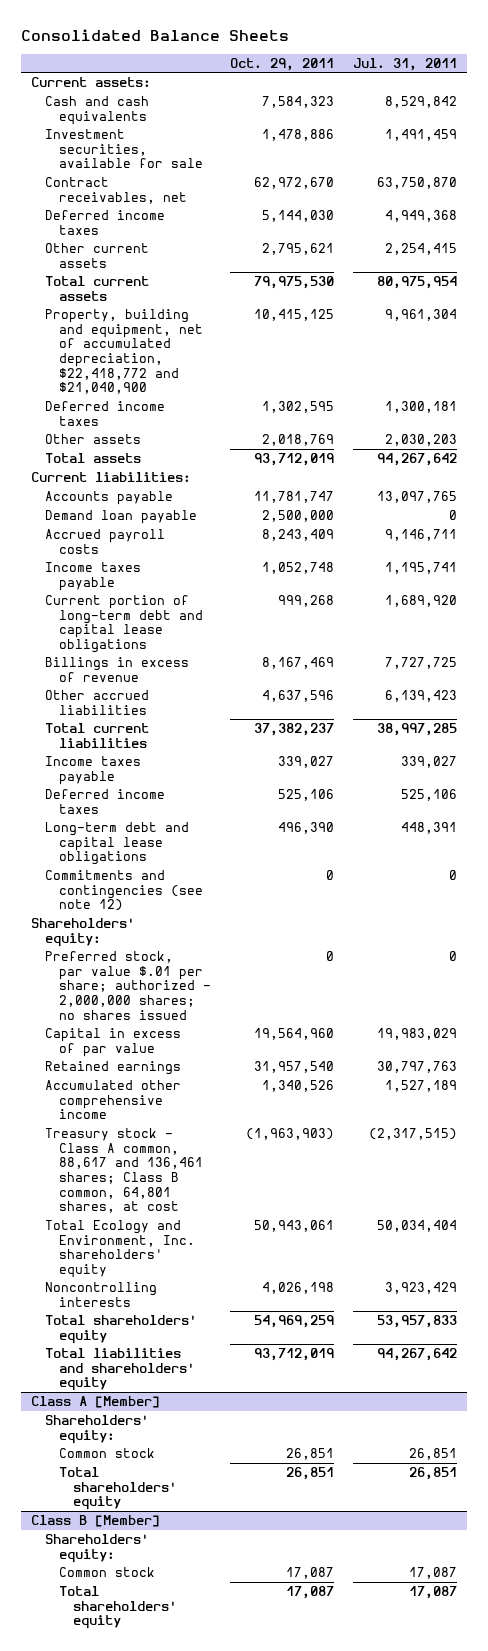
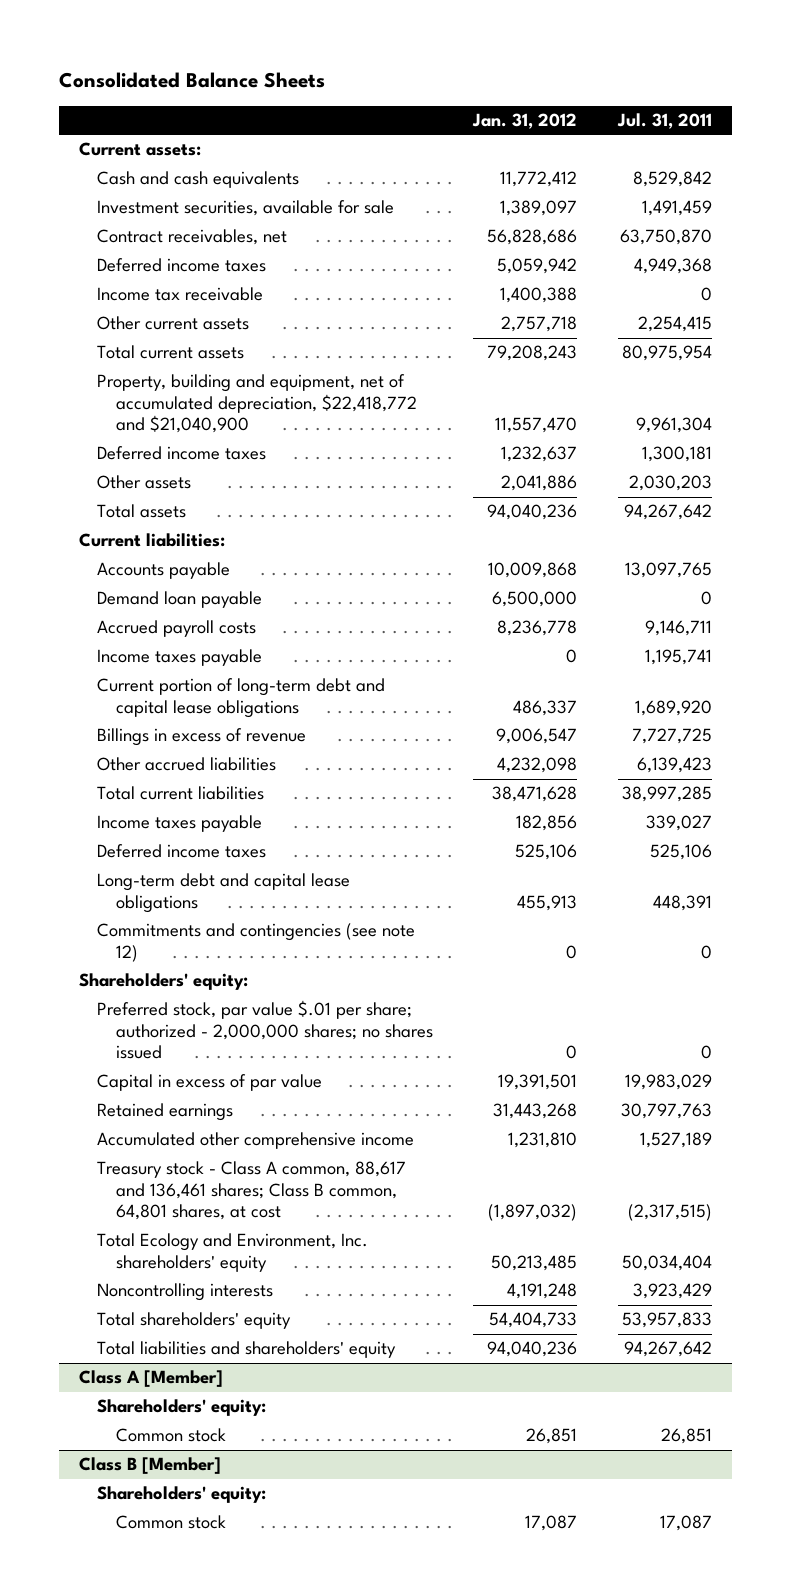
- | Oct. 29, 2011 | Jul. 31, 2011
+ | Jan. 31, 2012 | Jul. 31, 2011
+ Income tax receivable | 1,400,388 | 0
@ Class A [Member]
- Total shareholders' equity | 26,851 | 26,851
@ Class B [Member]
- Total shareholders' equity | 17,087 | 17,087

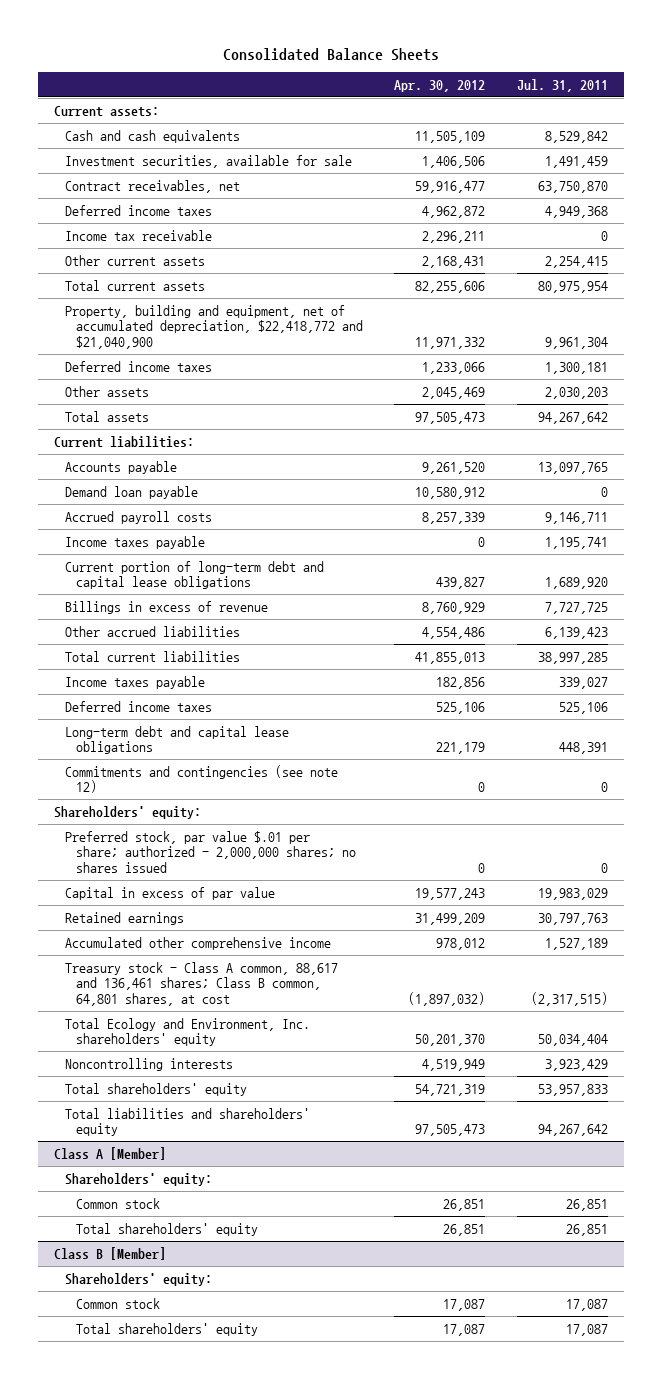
- | Jan. 31, 2012 | Jul. 31, 2011
+ | Apr. 30, 2012 | Jul. 31, 2011
@ Class A [Member]
+ Total shareholders' equity | 26,851 | 26,851
@ Class B [Member]
+ Total shareholders' equity | 17,087 | 17,087

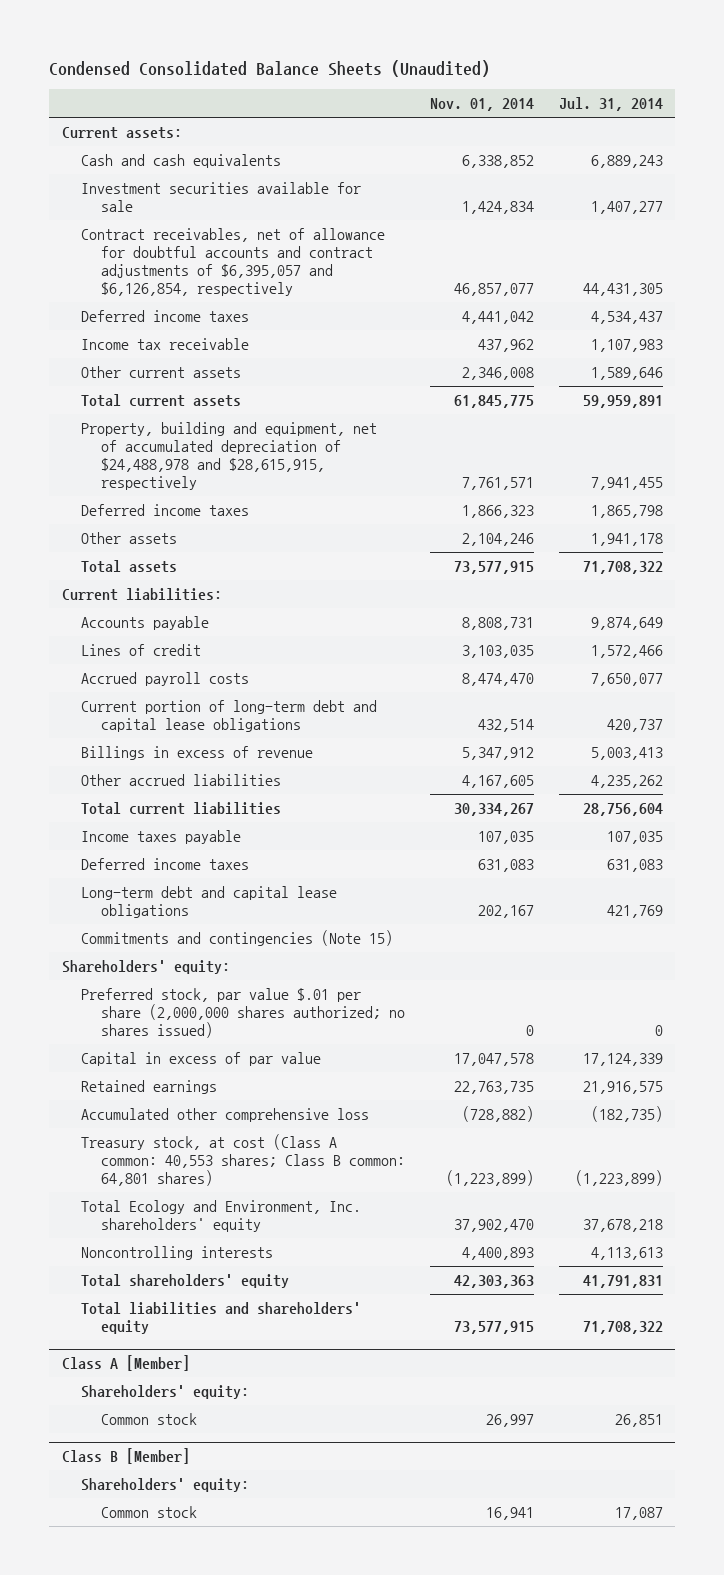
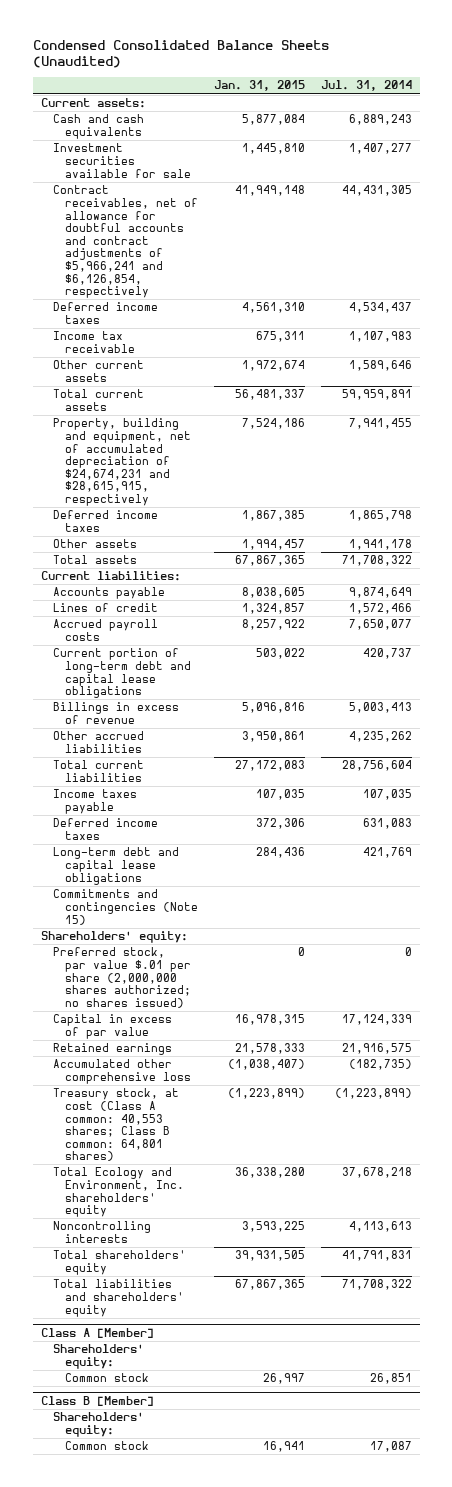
- | Nov. 01, 2014 | Jul. 31, 2014
+ | Jan. 31, 2015 | Jul. 31, 2014
- Contract receivables, net of allowance for doubtful accounts and contract adjustments of $6,395,057 and $6,126,854, respectively | 46,857,077 | 44,431,305
+ Contract receivables, net of allowance for doubtful accounts and contract adjustments of $5,966,241 and $6,126,854, respectively | 41,949,148 | 44,431,305
- Property, building and equipment, net of accumulated depreciation of $24,488,978 and $28,615,915, respectively | 7,761,571 | 7,941,455
+ Property, building and equipment, net of accumulated depreciation of $24,674,231 and $28,615,915, respectively | 7,524,186 | 7,941,455

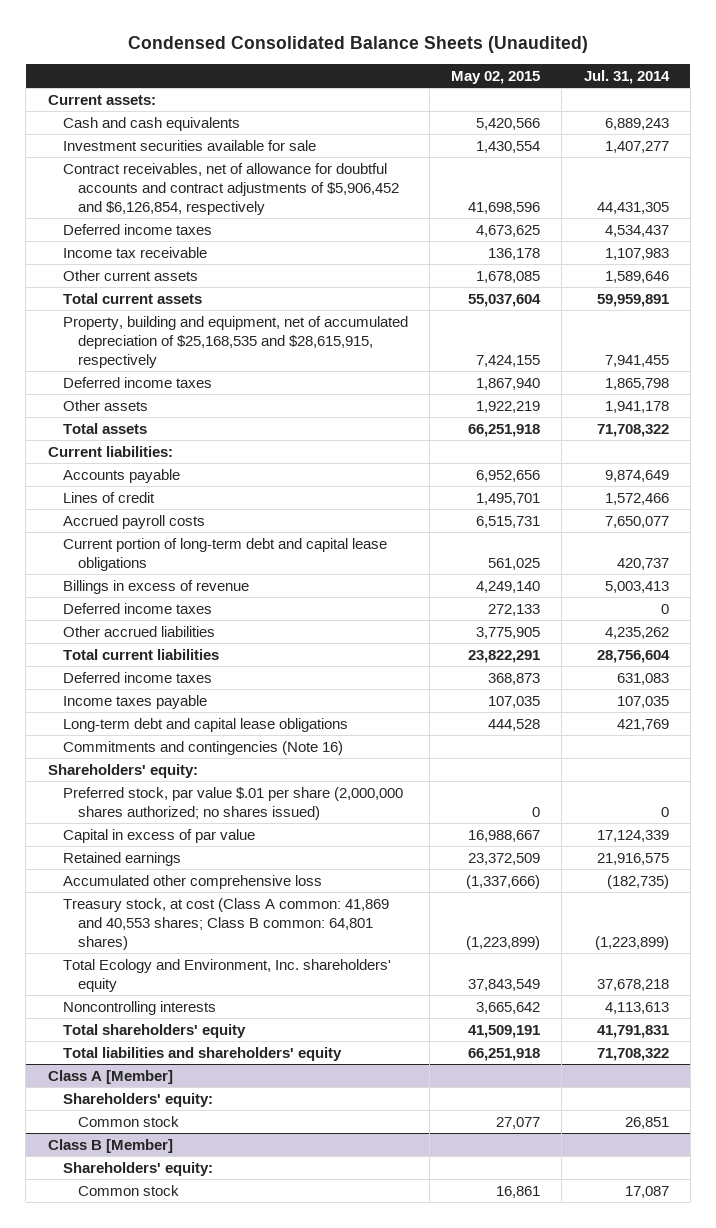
- | Jan. 31, 2015 | Jul. 31, 2014
+ | May 02, 2015 | Jul. 31, 2014
- Contract receivables, net of allowance for doubtful accounts and contract adjustments of $5,966,241 and $6,126,854, respectively | 41,949,148 | 44,431,305
+ Contract receivables, net of allowance for doubtful accounts and contract adjustments of $5,906,452 and $6,126,854, respectively | 41,698,596 | 44,431,305
- Property, building and equipment, net of accumulated depreciation of $24,674,231 and $28,615,915, respectively | 7,524,186 | 7,941,455
+ Property, building and equipment, net of accumulated depreciation of $25,168,535 and $28,615,915, respectively | 7,424,155 | 7,941,455
+ Deferred income taxes | 272,133 | 0
moved down: Income taxes payable | 107,035 | 107,035
- Commitments and contingencies (Note 15)
+ Commitments and contingencies (Note 16)
- Treasury stock, at cost (Class A common: 40,553 shares; Class B common: 64,801 shares) | (1,223,899) | (1,223,899)
+ Treasury stock, at cost (Class A common: 41,869 and 40,553 shares; Class B common: 64,801 shares) | (1,223,899) | (1,223,899)

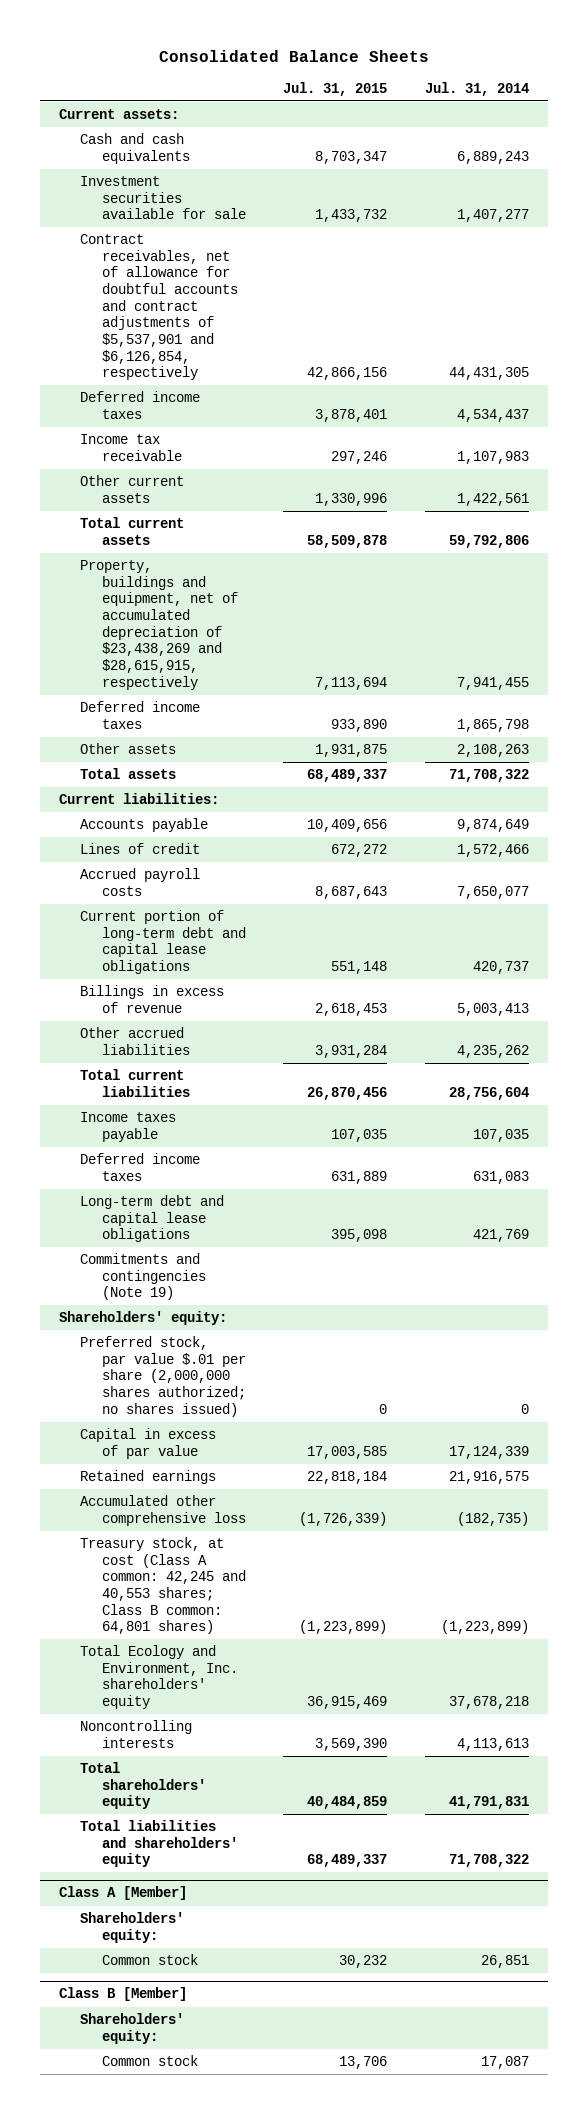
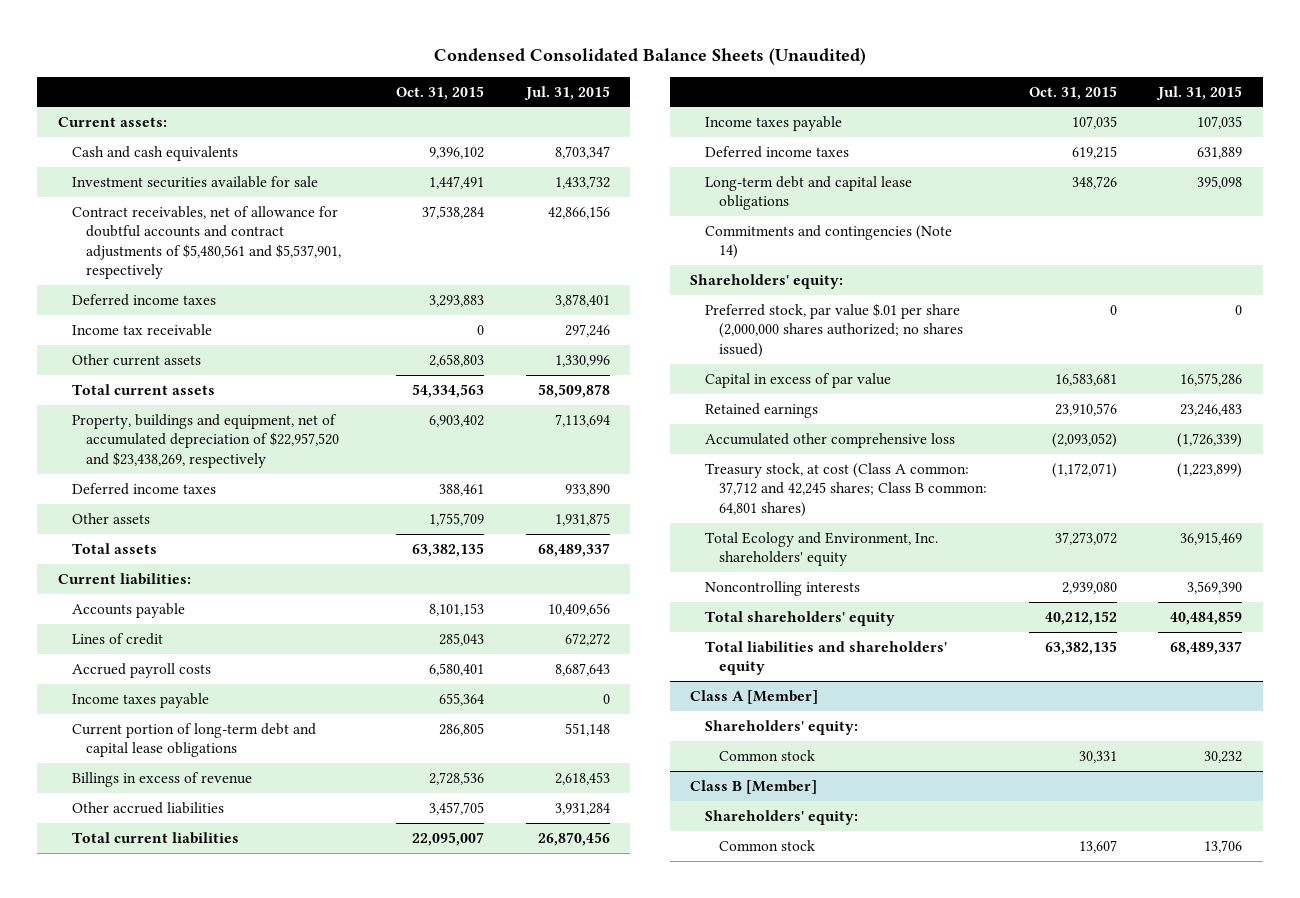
- Consolidated Balance Sheets
+ Condensed Consolidated Balance Sheets (Unaudited)
- | Jul. 31, 2015 | Jul. 31, 2014
+ | Oct. 31, 2015 | Jul. 31, 2015
- Contract receivables, net of allowance for doubtful accounts and contract adjustments of $5,537,901 and $6,126,854, respectively | 42,866,156 | 44,431,305
+ Contract receivables, net of allowance for doubtful accounts and contract adjustments of $5,480,561 and $5,537,901, respectively | 37,538,284 | 42,866,156
- Property, buildings and equipment, net of accumulated depreciation of $23,438,269 and $28,615,915, respectively | 7,113,694 | 7,941,455
+ Property, buildings and equipment, net of accumulated depreciation of $22,957,520 and $23,438,269, respectively | 6,903,402 | 7,113,694
+ Income taxes payable | 655,364 | 0
- Commitments and contingencies (Note 19)
+ Commitments and contingencies (Note 14)
- Capital in excess of par value | 17,003,585 | 17,124,339
- Retained earnings | 22,818,184 | 21,916,575
+ Capital in excess of par value | 16,583,681 | 16,575,286
+ Retained earnings | 23,910,576 | 23,246,483
- Treasury stock, at cost (Class A common: 42,245 and 40,553 shares; Class B common: 64,801 shares) | (1,223,899) | (1,223,899)
+ Treasury stock, at cost (Class A common: 37,712 and 42,245 shares; Class B common: 64,801 shares) | (1,172,071) | (1,223,899)

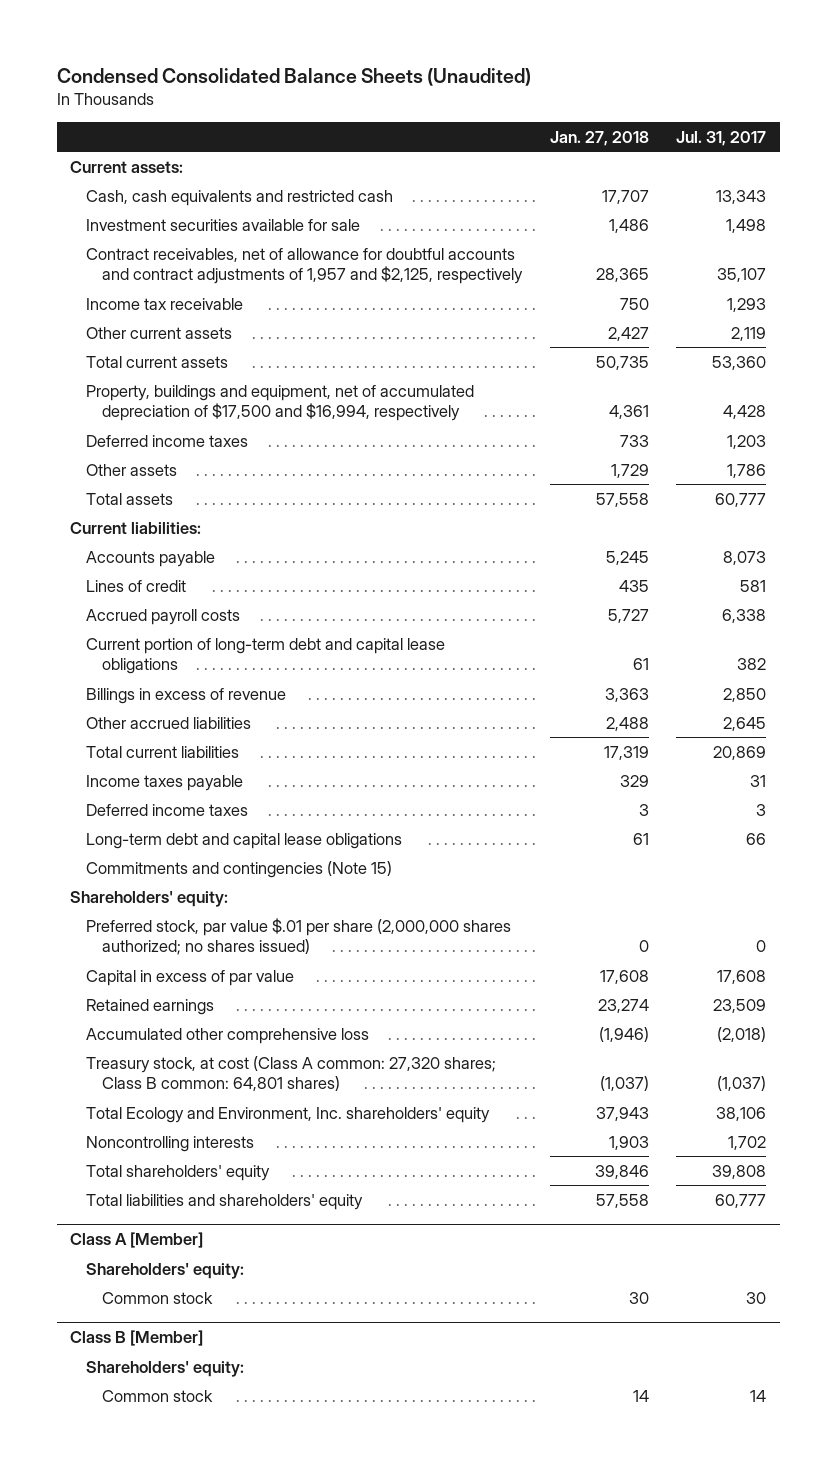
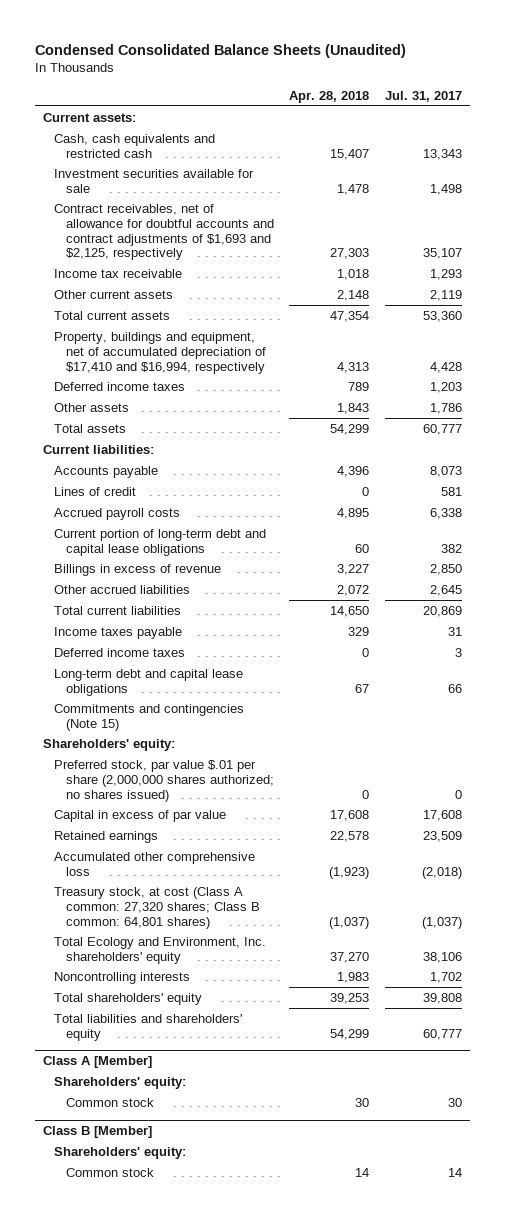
- | Jan. 27, 2018 | Jul. 31, 2017
+ | Apr. 28, 2018 | Jul. 31, 2017
- Contract receivables, net of allowance for doubtful accounts and contract adjustments of 1,957 and $2,125, respectively | 28,365 | 35,107
+ Contract receivables, net of allowance for doubtful accounts and contract adjustments of $1,693 and $2,125, respectively | 27,303 | 35,107
- Property, buildings and equipment, net of accumulated depreciation of $17,500 and $16,994, respectively | 4,361 | 4,428
+ Property, buildings and equipment, net of accumulated depreciation of $17,410 and $16,994, respectively | 4,313 | 4,428

